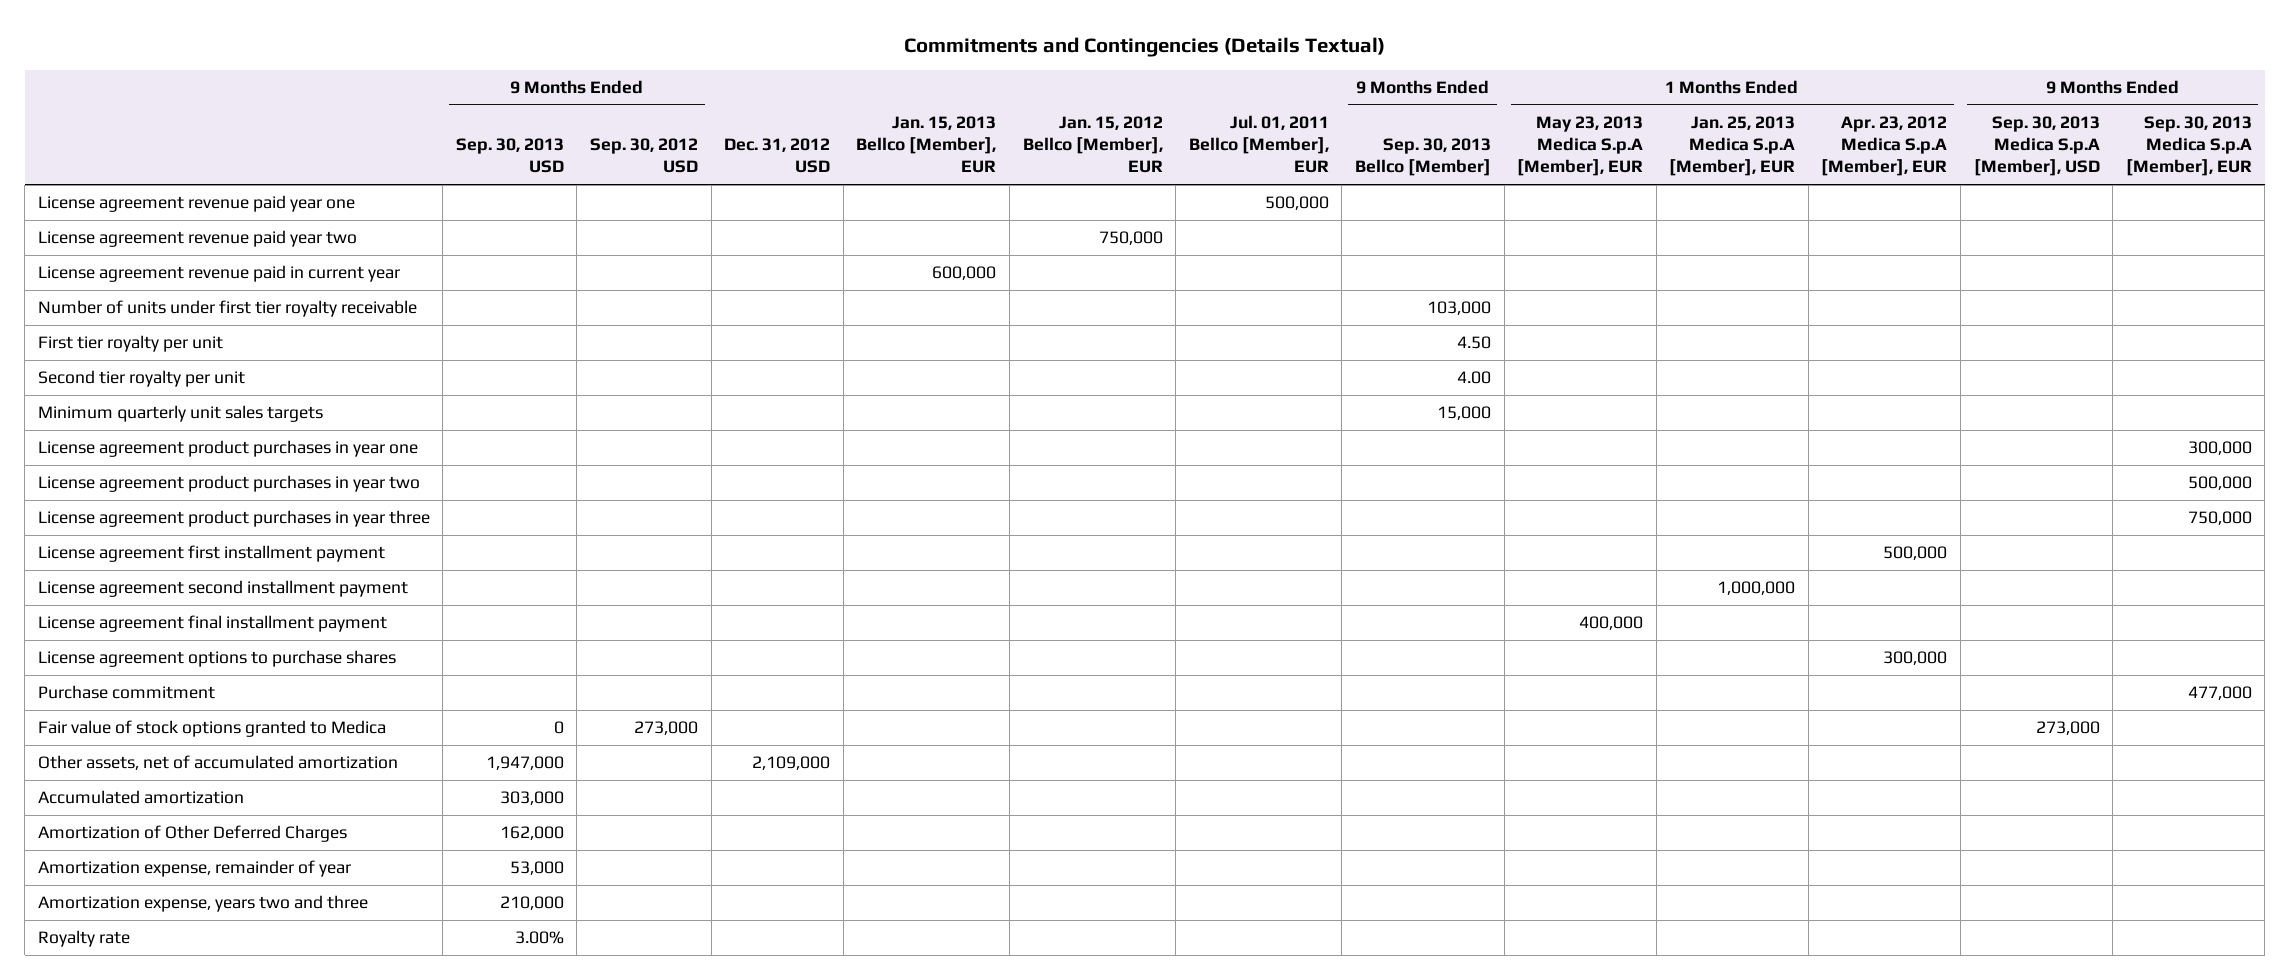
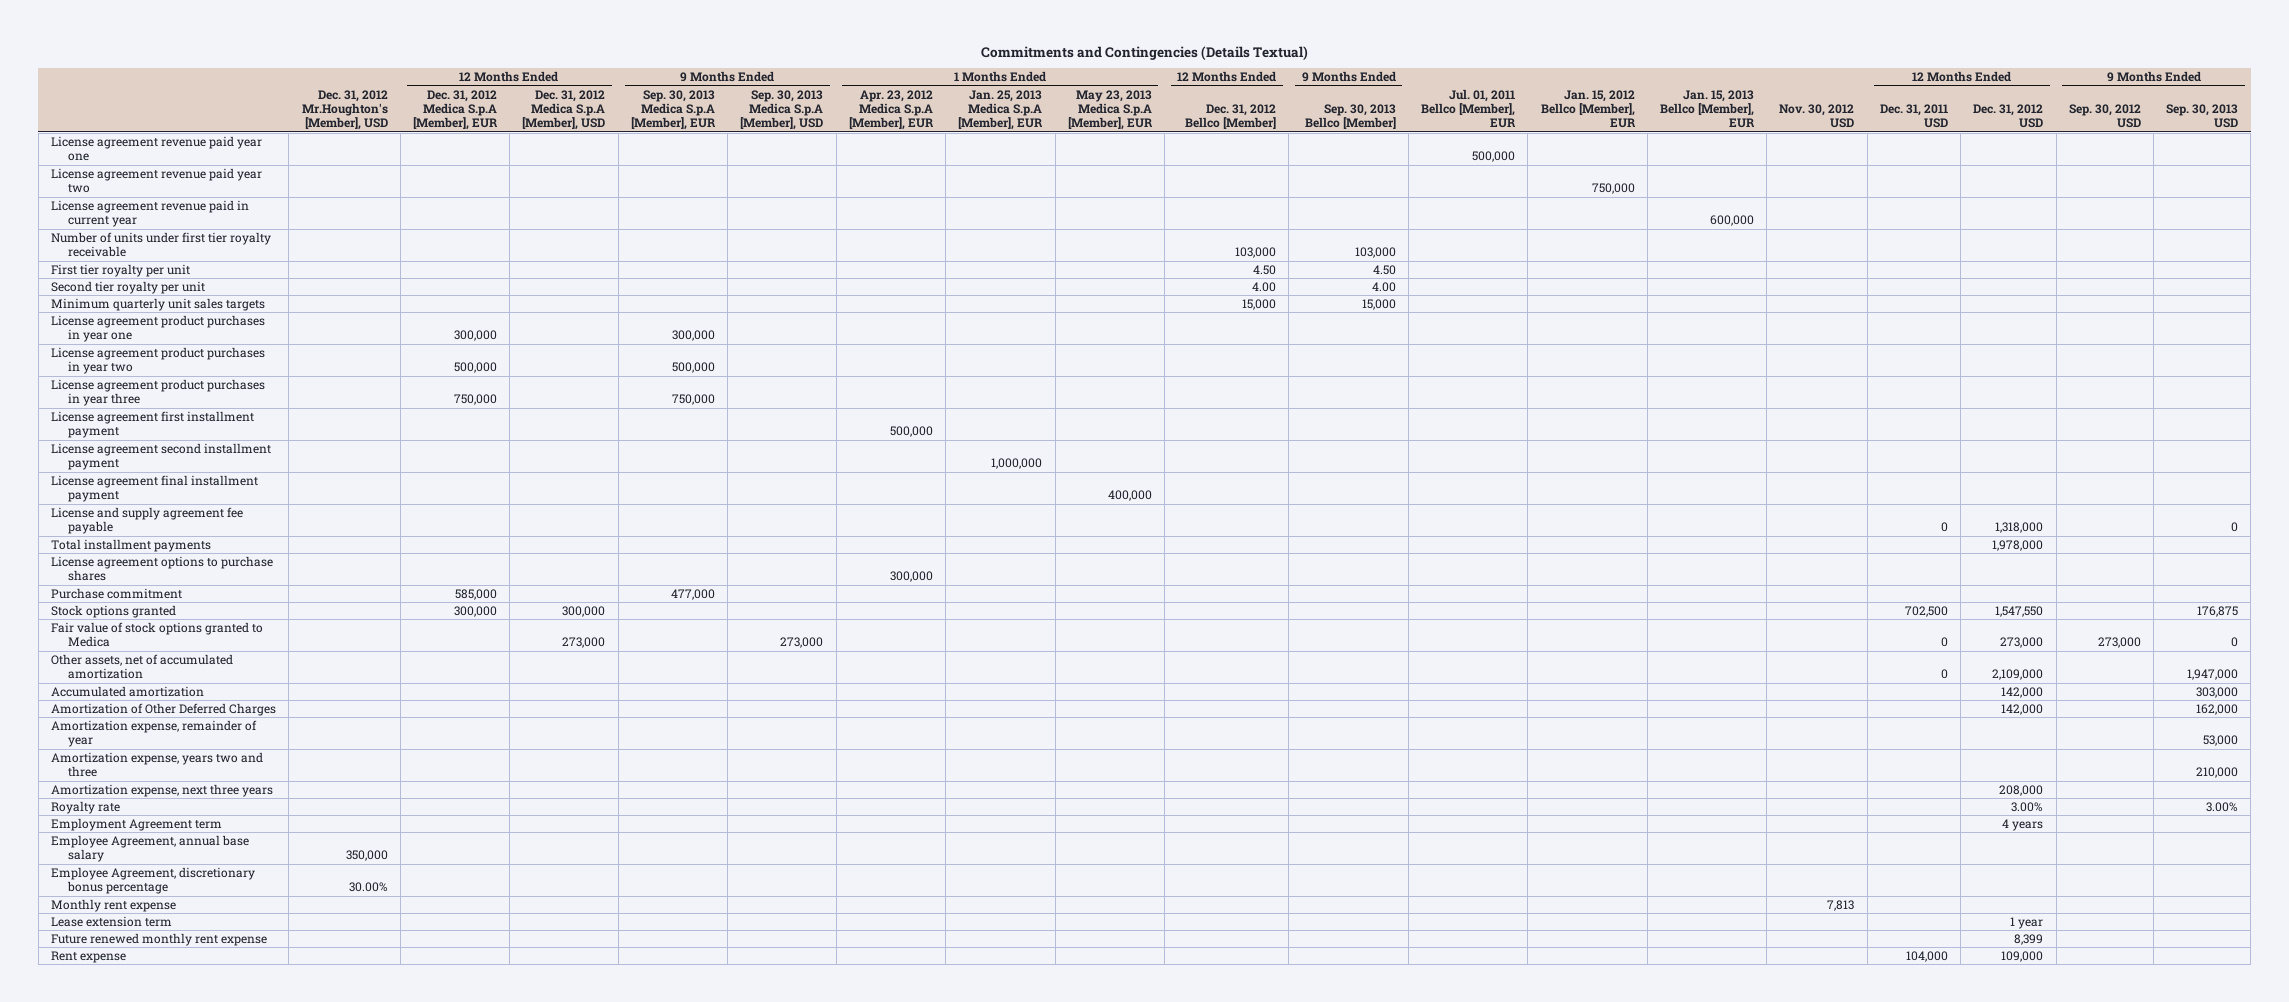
- | 9 Months Ended Sep. 30, 2013 USD | 9 Months Ended Sep. 30, 2012 USD | Dec. 31, 2012 USD | Jan. 15, 2013 Bellco [Member], EUR | Jan. 15, 2012 Bellco [Member], EUR | Jul. 01, 2011 Bellco [Member], EUR | 9 Months Ended Sep. 30, 2013 Bellco [Member] | 1 Months Ended May 23, 2013 Medica S.p.A [Member], EUR | 1 Months Ended Jan. 25, 2013 Medica S.p.A [Member], EUR | 1 Months Ended Apr. 23, 2012 Medica S.p.A [Member], EUR | 9 Months Ended Sep. 30, 2013 Medica S.p.A [Member], USD | 9 Months Ended Sep. 30, 2013 Medica S.p.A [Member], EUR
+ | Dec. 31, 2012 Mr.Houghton's [Member], USD | 12 Months Ended Dec. 31, 2012 Medica S.p.A [Member], EUR | 12 Months Ended Dec. 31, 2012 Medica S.p.A [Member], USD | 9 Months Ended Sep. 30, 2013 Medica S.p.A [Member], EUR | 9 Months Ended Sep. 30, 2013 Medica S.p.A [Member], USD | 1 Months Ended Apr. 23, 2012 Medica S.p.A [Member], EUR | 1 Months Ended Jan. 25, 2013 Medica S.p.A [Member], EUR | 1 Months Ended May 23, 2013 Medica S.p.A [Member], EUR | 12 Months Ended Dec. 31, 2012 Bellco [Member] | 9 Months Ended Sep. 30, 2013 Bellco [Member] | Jul. 01, 2011 Bellco [Member], EUR | Jan. 15, 2012 Bellco [Member], EUR | Jan. 15, 2013 Bellco [Member], EUR | Nov. 30, 2012 USD | 12 Months Ended Dec. 31, 2011 USD | 12 Months Ended Dec. 31, 2012 USD | 9 Months Ended Sep. 30, 2012 USD | 9 Months Ended Sep. 30, 2013 USD
+ License and supply agreement fee payable | | | | | | | | | | | | | | | 0 | 1,318,000 | | 0
+ Total installment payments | | | | | | | | | | | | | | | | 1,978,000 | |
+ Stock options granted | | 300,000 | 300,000 | | | | | | | | | | | | 702,500 | 1,547,550 | | 176,875
+ Amortization expense, next three years | | | | | | | | | | | | | | | | 208,000 | |
+ Employment Agreement term | | | | | | | | | | | | | | | | 4 years | |
+ Employee Agreement, annual base salary | 350,000 | | | | | | | | | | | | | | | | |
+ Employee Agreement, discretionary bonus percentage | 30.00% | | | | | | | | | | | | | | | | |
+ Monthly rent expense | | | | | | | | | | | | | | 7,813 | | | |
+ Lease extension term | | | | | | | | | | | | | | | | 1 year | |
+ Future renewed monthly rent expense | | | | | | | | | | | | | | | | 8,399 | |
+ Rent expense | | | | | | | | | | | | | | | 104,000 | 109,000 | |

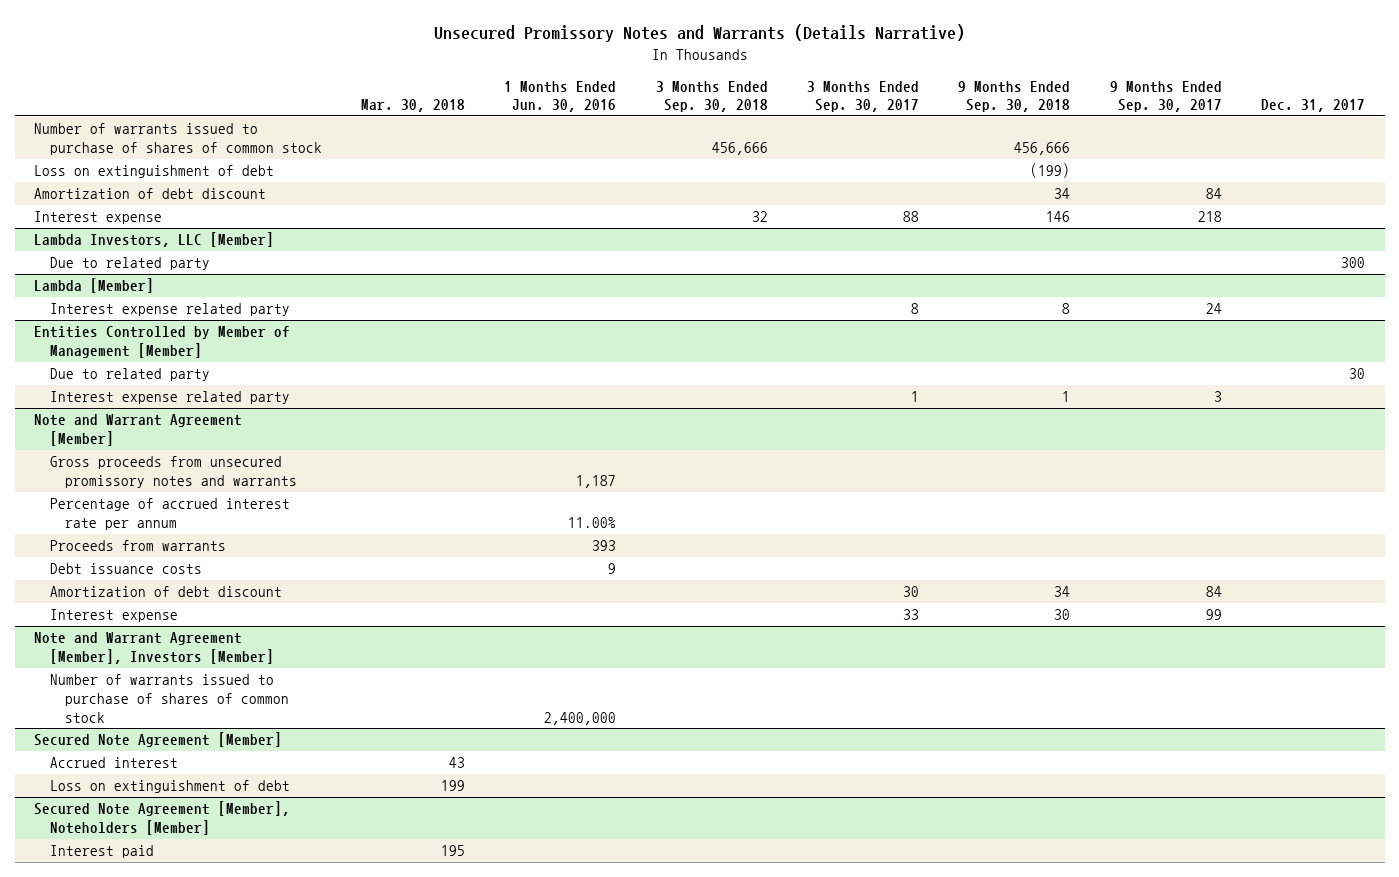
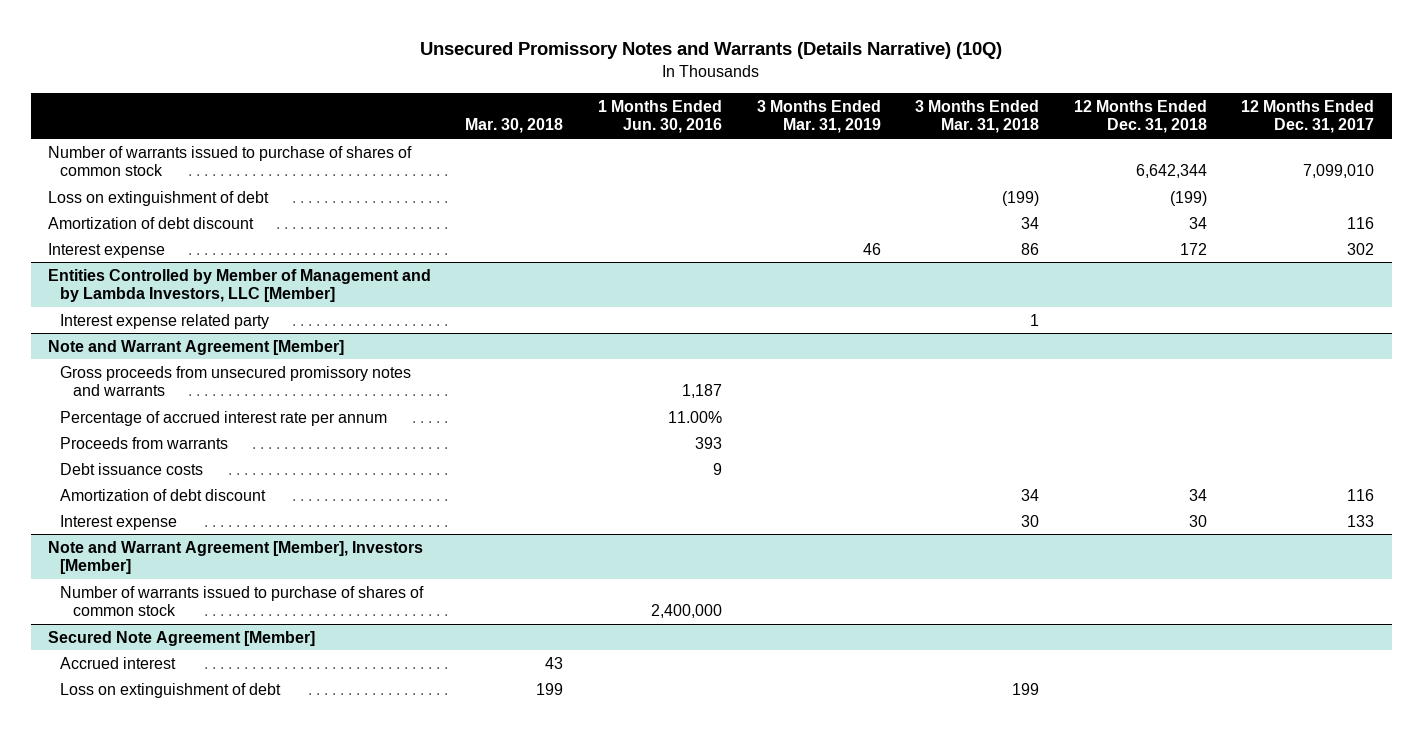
- Unsecured Promissory Notes and Warrants (Details Narrative)
+ Unsecured Promissory Notes and Warrants (Details Narrative) (10Q)
- | Mar. 30, 2018 | 1 Months Ended Jun. 30, 2016 | 3 Months Ended Sep. 30, 2018 | 3 Months Ended Sep. 30, 2017 | 9 Months Ended Sep. 30, 2018 | 9 Months Ended Sep. 30, 2017 | Dec. 31, 2017
+ | Mar. 30, 2018 | 1 Months Ended Jun. 30, 2016 | 3 Months Ended Mar. 31, 2019 | 3 Months Ended Mar. 31, 2018 | 12 Months Ended Dec. 31, 2018 | 12 Months Ended Dec. 31, 2017
- Lambda Investors, LLC [Member]
- Due to related party | | | | | | | 300
- Lambda [Member]
- Interest expense related party | | | | 8 | 8 | 24 |
- Entities Controlled by Member of Management [Member]
- Due to related party | | | | | | | 30
- Interest expense related party | | | | 1 | 1 | 3 |
+ Entities Controlled by Member of Management and by Lambda Investors, LLC [Member]
+ Interest expense related party | | | | 1 | |
- Secured Note Agreement [Member], Noteholders [Member]
- Interest paid | 195 | | | | | |

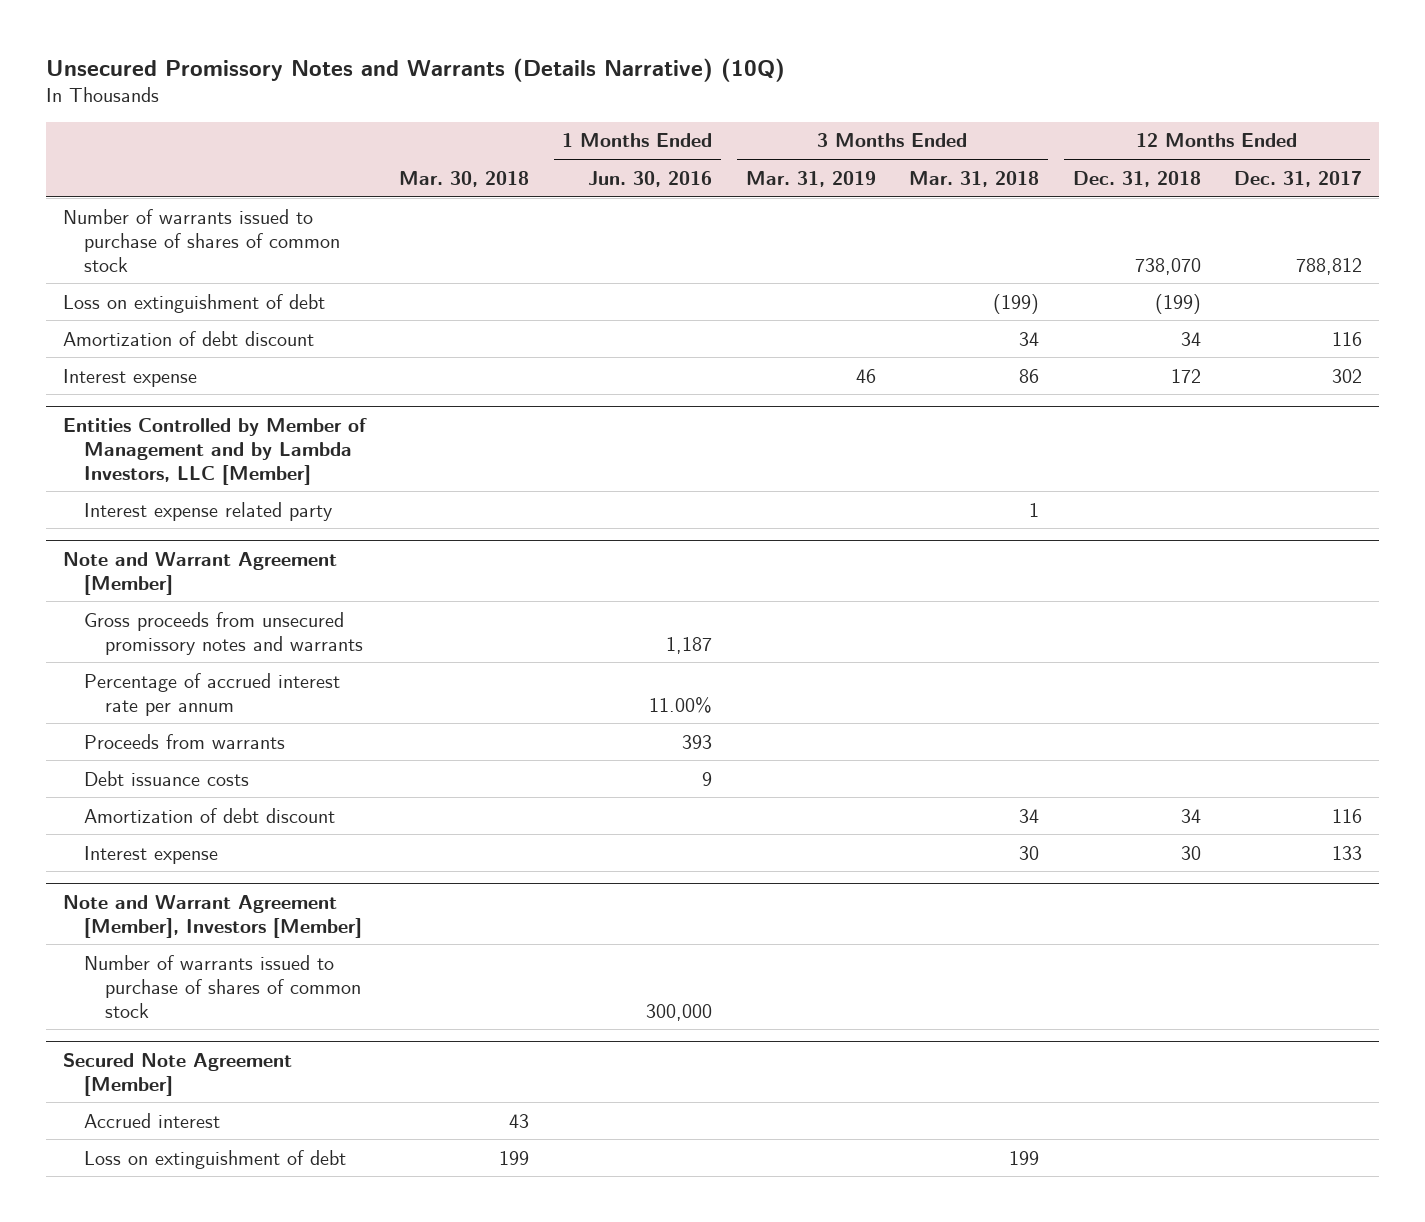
- Number of warrants issued to purchase of shares of common stock | | | | | 6,642,344 | 7,099,010
+ Number of warrants issued to purchase of shares of common stock | | | | | 738,070 | 788,812
@ Note and Warrant Agreement [Member], Investors [Member]
- Number of warrants issued to purchase of shares of common stock | | 2,400,000 | | | |
+ Number of warrants issued to purchase of shares of common stock | | 300,000 | | | |

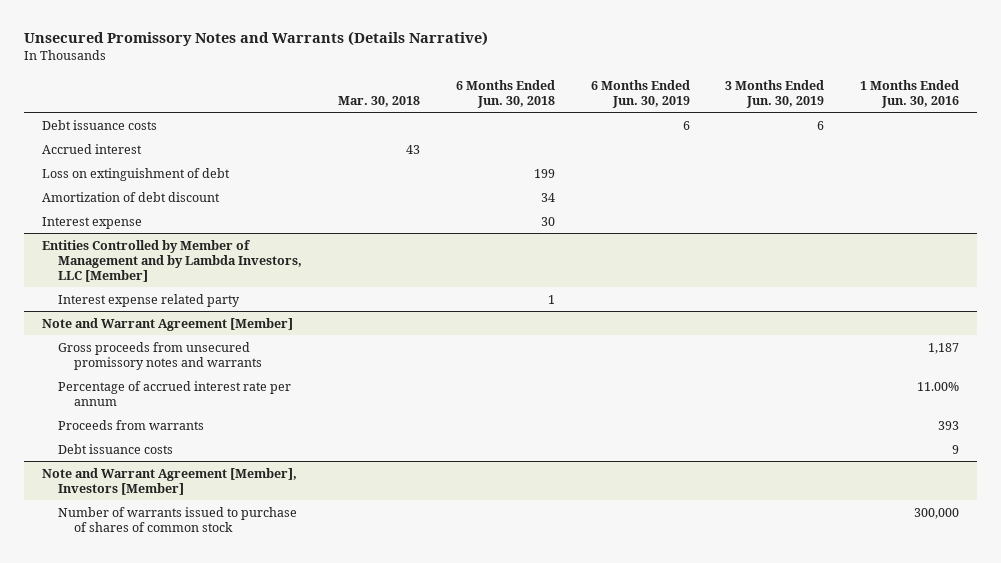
- Unsecured Promissory Notes and Warrants (Details Narrative) (10Q)
+ Unsecured Promissory Notes and Warrants (Details Narrative)
- | Mar. 30, 2018 | 1 Months Ended Jun. 30, 2016 | 3 Months Ended Mar. 31, 2019 | 3 Months Ended Mar. 31, 2018 | 12 Months Ended Dec. 31, 2018 | 12 Months Ended Dec. 31, 2017
+ | Mar. 30, 2018 | 6 Months Ended Jun. 30, 2018 | 6 Months Ended Jun. 30, 2019 | 3 Months Ended Jun. 30, 2019 | 1 Months Ended Jun. 30, 2016
- Number of warrants issued to purchase of shares of common stock | | | | | 738,070 | 788,812
+ Debt issuance costs | | | 6 | 6 |
+ Accrued interest | 43 | | | |
@ Note and Warrant Agreement [Member]
- Amortization of debt discount | | | | 34 | 34 | 116
- Interest expense | | | | 30 | 30 | 133
- Secured Note Agreement [Member]
- Accrued interest | 43 | | | | |
- Loss on extinguishment of debt | 199 | | | 199 | |

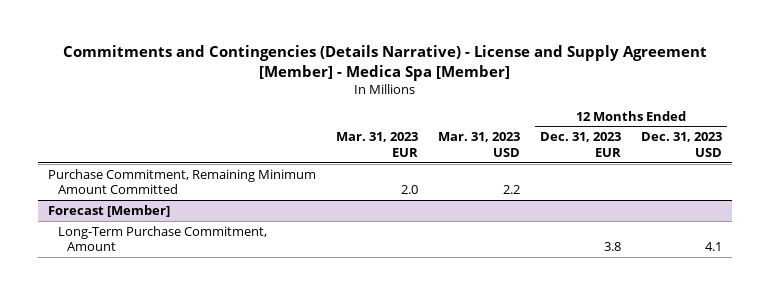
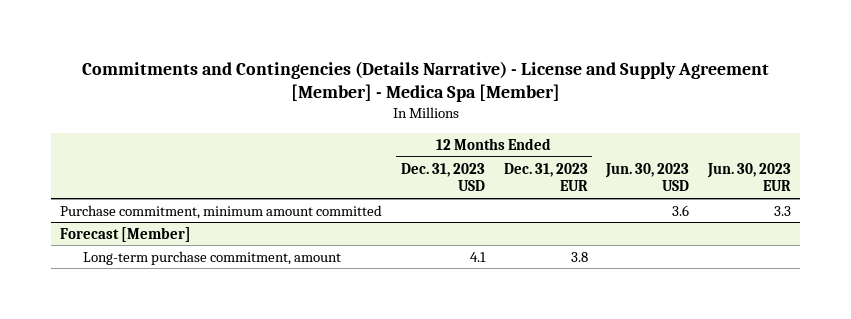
- | Mar. 31, 2023 EUR | Mar. 31, 2023 USD | 12 Months Ended Dec. 31, 2023 EUR | 12 Months Ended Dec. 31, 2023 USD
+ | 12 Months Ended Dec. 31, 2023 USD | 12 Months Ended Dec. 31, 2023 EUR | Jun. 30, 2023 USD | Jun. 30, 2023 EUR
- Purchase Commitment, Remaining Minimum Amount Committed | 2.0 | 2.2 | |
+ Purchase commitment, minimum amount committed | | | 3.6 | 3.3
@ Forecast [Member]
- Long-Term Purchase Commitment, Amount | | | 3.8 | 4.1
+ Long-term purchase commitment, amount | 4.1 | 3.8 | |

